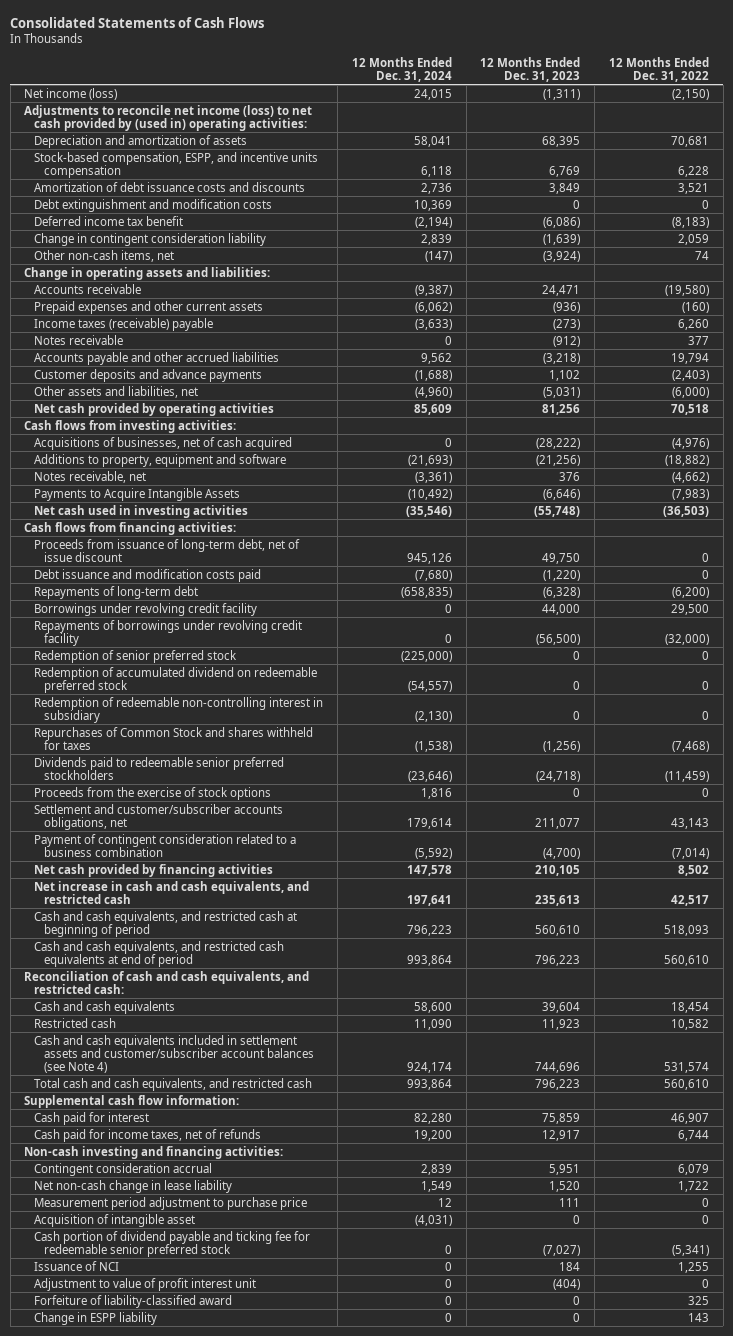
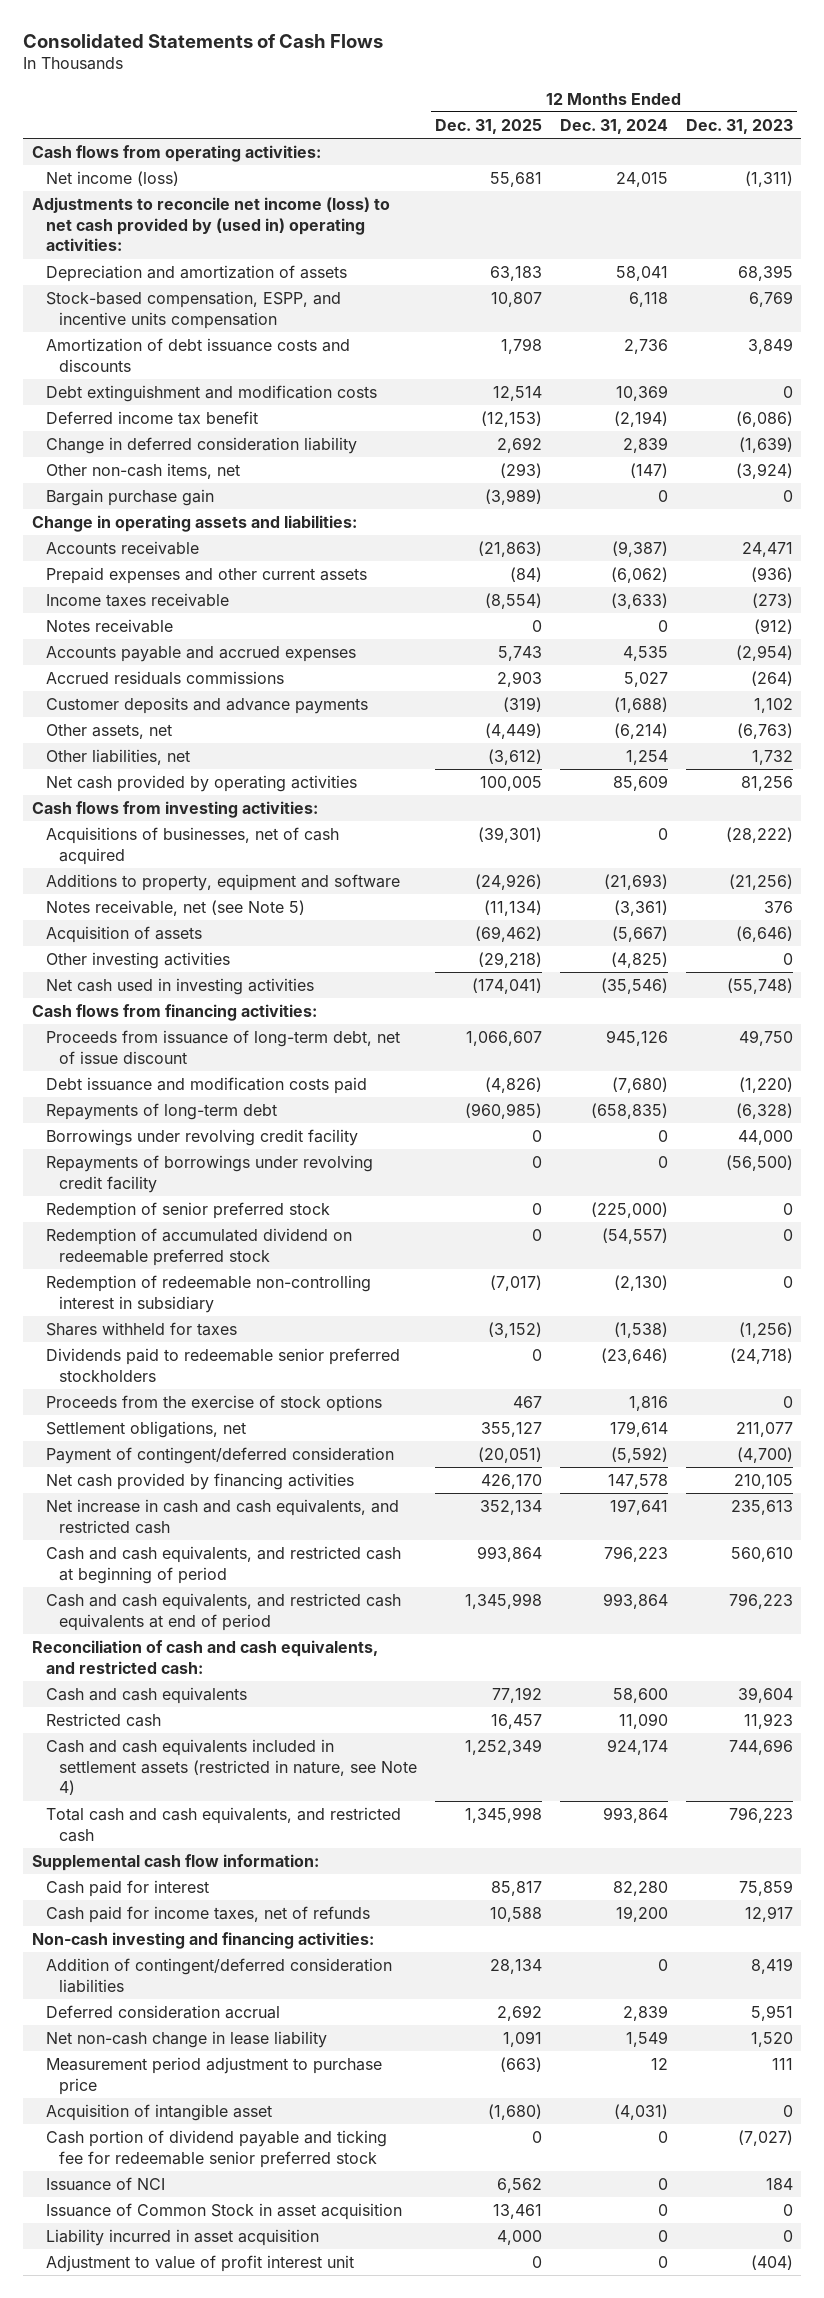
- | 12 Months Ended Dec. 31, 2024 | 12 Months Ended Dec. 31, 2023 | 12 Months Ended Dec. 31, 2022
+ | 12 Months Ended Dec. 31, 2025 | 12 Months Ended Dec. 31, 2024 | 12 Months Ended Dec. 31, 2023
+ Cash flows from operating activities:
- Change in contingent consideration liability | 2,839 | (1,639) | 2,059
+ Change in deferred consideration liability | 2,692 | 2,839 | (1,639)
+ Bargain purchase gain | (3,989) | 0 | 0
- Income taxes (receivable) payable | (3,633) | (273) | 6,260
+ Income taxes receivable | (8,554) | (3,633) | (273)
- Accounts payable and other accrued liabilities | 9,562 | (3,218) | 19,794
+ Accounts payable and accrued expenses | 5,743 | 4,535 | (2,954)
+ Accrued residuals commissions | 2,903 | 5,027 | (264)
- Other assets and liabilities, net | (4,960) | (5,031) | (6,000)
+ Other assets, net | (4,449) | (6,214) | (6,763)
+ Other liabilities, net | (3,612) | 1,254 | 1,732
- Notes receivable, net | (3,361) | 376 | (4,662)
- Payments to Acquire Intangible Assets | (10,492) | (6,646) | (7,983)
+ Notes receivable, net (see Note 5) | (11,134) | (3,361) | 376
+ Acquisition of assets | (69,462) | (5,667) | (6,646)
+ Other investing activities | (29,218) | (4,825) | 0
- Repurchases of Common Stock and shares withheld for taxes | (1,538) | (1,256) | (7,468)
+ Shares withheld for taxes | (3,152) | (1,538) | (1,256)
- Settlement and customer/subscriber accounts obligations, net | 179,614 | 211,077 | 43,143
- Payment of contingent consideration related to a business combination | (5,592) | (4,700) | (7,014)
+ Settlement obligations, net | 355,127 | 179,614 | 211,077
+ Payment of contingent/deferred consideration | (20,051) | (5,592) | (4,700)
- Cash and cash equivalents included in settlement assets and customer/subscriber account balances (see Note 4) | 924,174 | 744,696 | 531,574
+ Cash and cash equivalents included in settlement assets (restricted in nature, see Note 4) | 1,252,349 | 924,174 | 744,696
- Contingent consideration accrual | 2,839 | 5,951 | 6,079
+ Addition of contingent/deferred consideration liabilities | 28,134 | 0 | 8,419
+ Deferred consideration accrual | 2,692 | 2,839 | 5,951
+ Issuance of Common Stock in asset acquisition | 13,461 | 0 | 0
+ Liability incurred in asset acquisition | 4,000 | 0 | 0
- Forfeiture of liability-classified award | 0 | 0 | 325
- Change in ESPP liability | 0 | 0 | 143

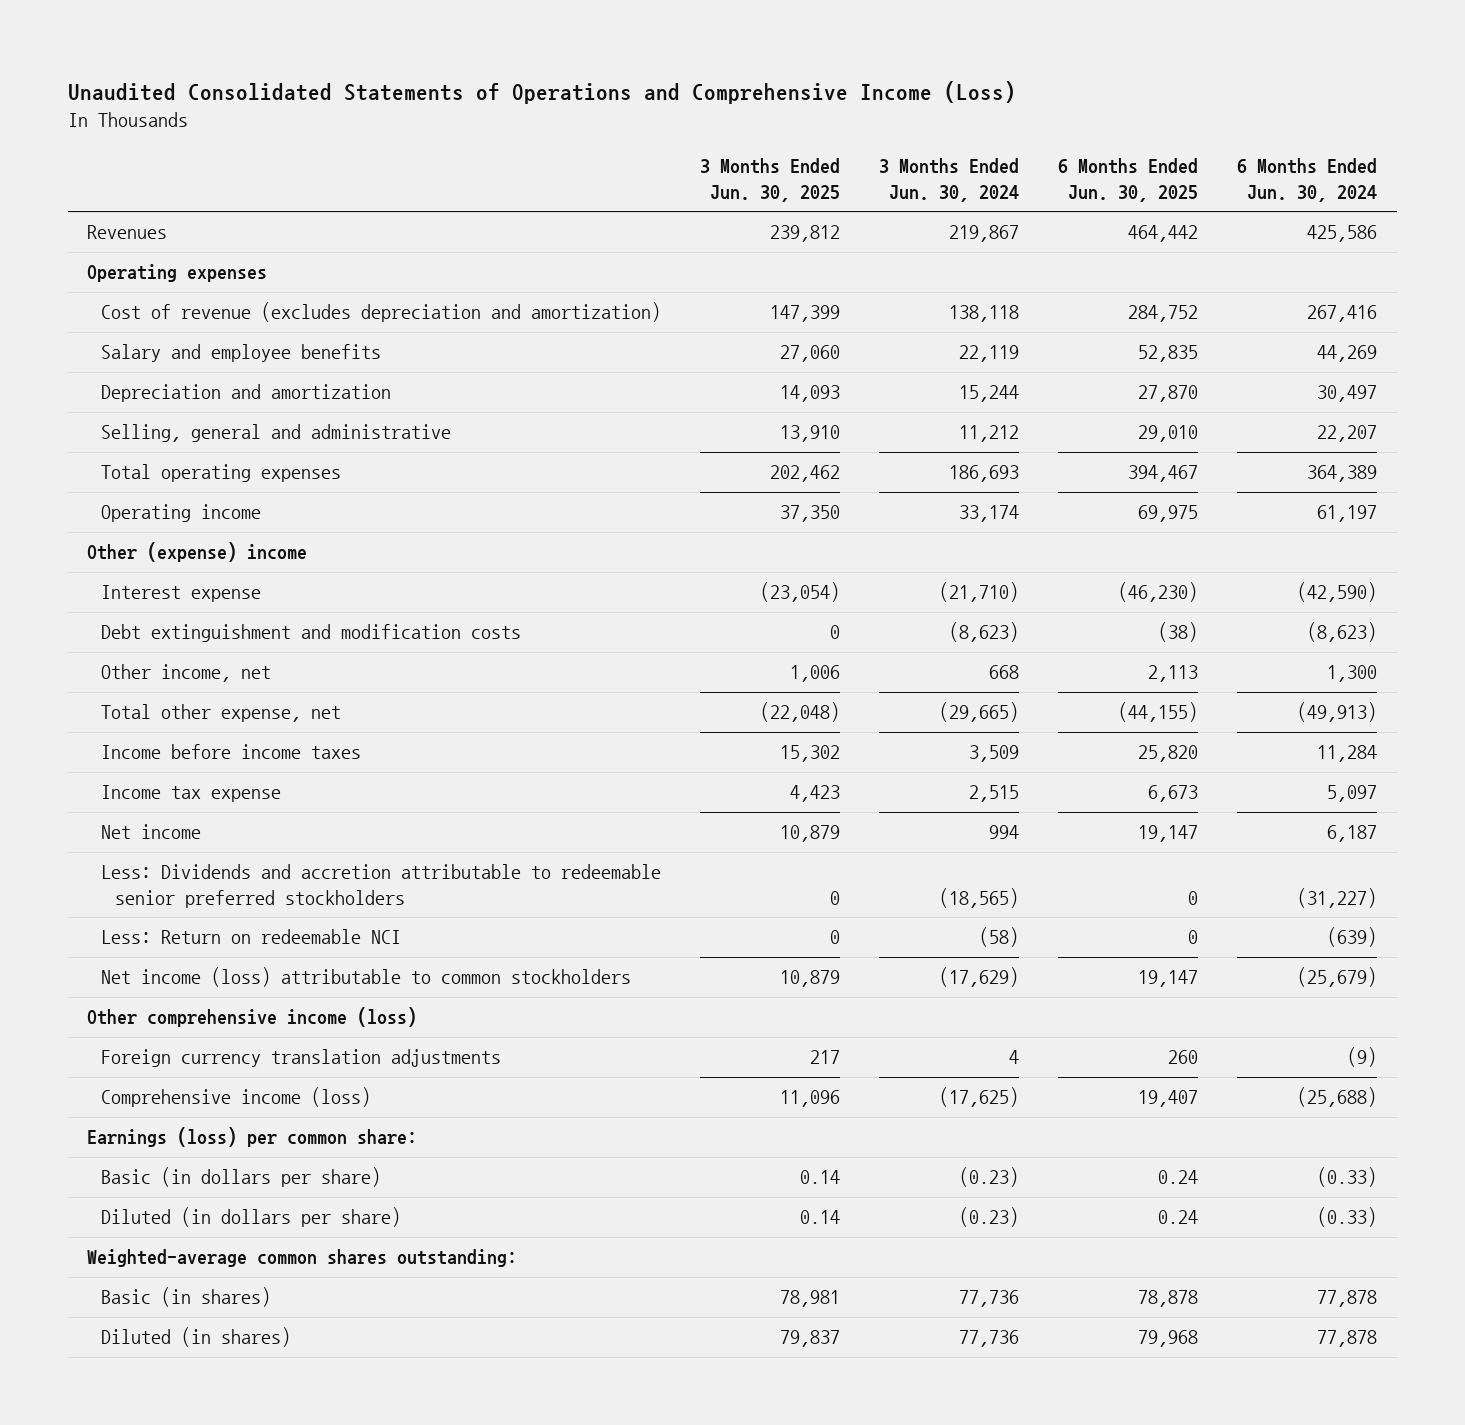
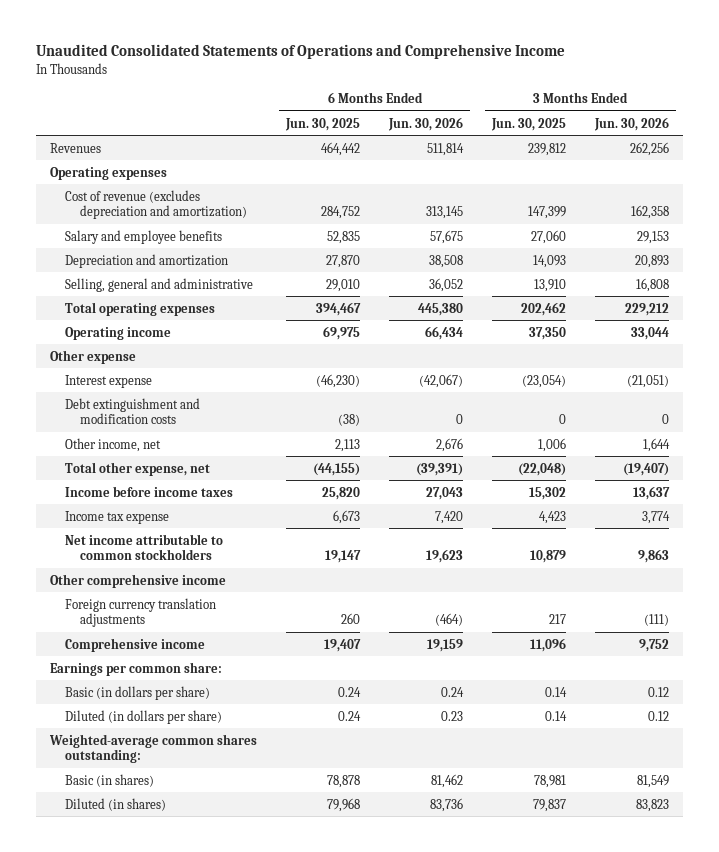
- Unaudited Consolidated Statements of Operations and Comprehensive Income (Loss)
+ Unaudited Consolidated Statements of Operations and Comprehensive Income
- | 3 Months Ended Jun. 30, 2025 | 3 Months Ended Jun. 30, 2024 | 6 Months Ended Jun. 30, 2025 | 6 Months Ended Jun. 30, 2024
+ | 6 Months Ended Jun. 30, 2025 | 6 Months Ended Jun. 30, 2026 | 3 Months Ended Jun. 30, 2025 | 3 Months Ended Jun. 30, 2026
- Other (expense) income
+ Other expense
- Net income | 10,879 | 994 | 19,147 | 6,187
- Less: Dividends and accretion attributable to redeemable senior preferred stockholders | 0 | (18,565) | 0 | (31,227)
- Less: Return on redeemable NCI | 0 | (58) | 0 | (639)
- Net income (loss) attributable to common stockholders | 10,879 | (17,629) | 19,147 | (25,679)
- Other comprehensive income (loss)
+ Net income attributable to common stockholders | 19,147 | 19,623 | 10,879 | 9,863
+ Other comprehensive income
- Comprehensive income (loss) | 11,096 | (17,625) | 19,407 | (25,688)
- Earnings (loss) per common share:
+ Comprehensive income | 19,407 | 19,159 | 11,096 | 9,752
+ Earnings per common share:

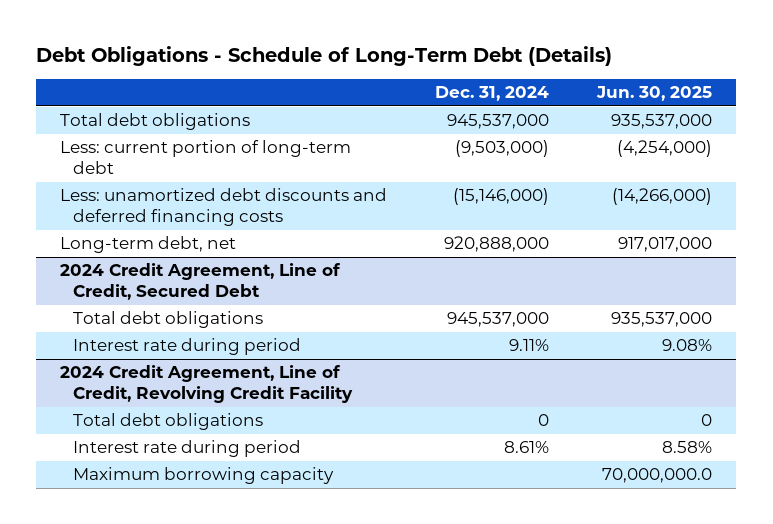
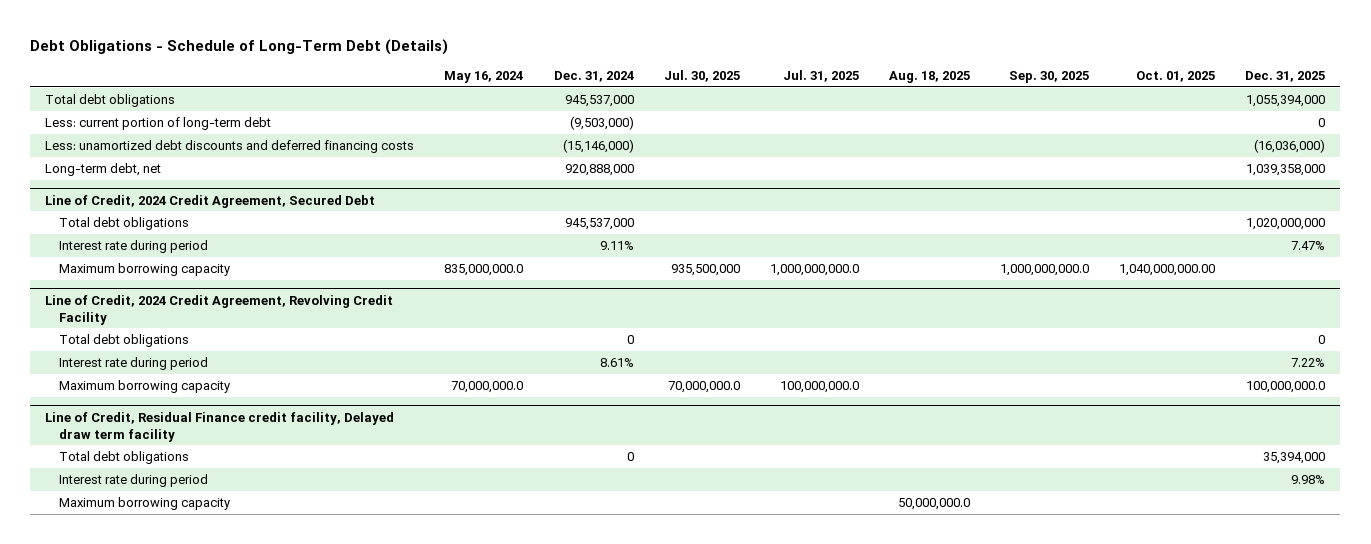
- | Dec. 31, 2024 | Jun. 30, 2025
+ | May 16, 2024 | Dec. 31, 2024 | Jul. 30, 2025 | Jul. 31, 2025 | Aug. 18, 2025 | Sep. 30, 2025 | Oct. 01, 2025 | Dec. 31, 2025
- 2024 Credit Agreement, Line of Credit, Secured Debt
+ Line of Credit, 2024 Credit Agreement, Secured Debt
- 2024 Credit Agreement, Line of Credit, Revolving Credit Facility
+ Maximum borrowing capacity | 835,000,000.0 | | 935,500,000 | 1,000,000,000.0 | | 1,000,000,000.0 | 1,040,000,000.00 |
+ Line of Credit, 2024 Credit Agreement, Revolving Credit Facility
+ Line of Credit, Residual Finance credit facility, Delayed draw term facility
+ Total debt obligations | | 0 | | | | | | 35,394,000
+ Interest rate during period | | | | | | | | 9.98%
+ Maximum borrowing capacity | | | | | 50,000,000.0 | | |

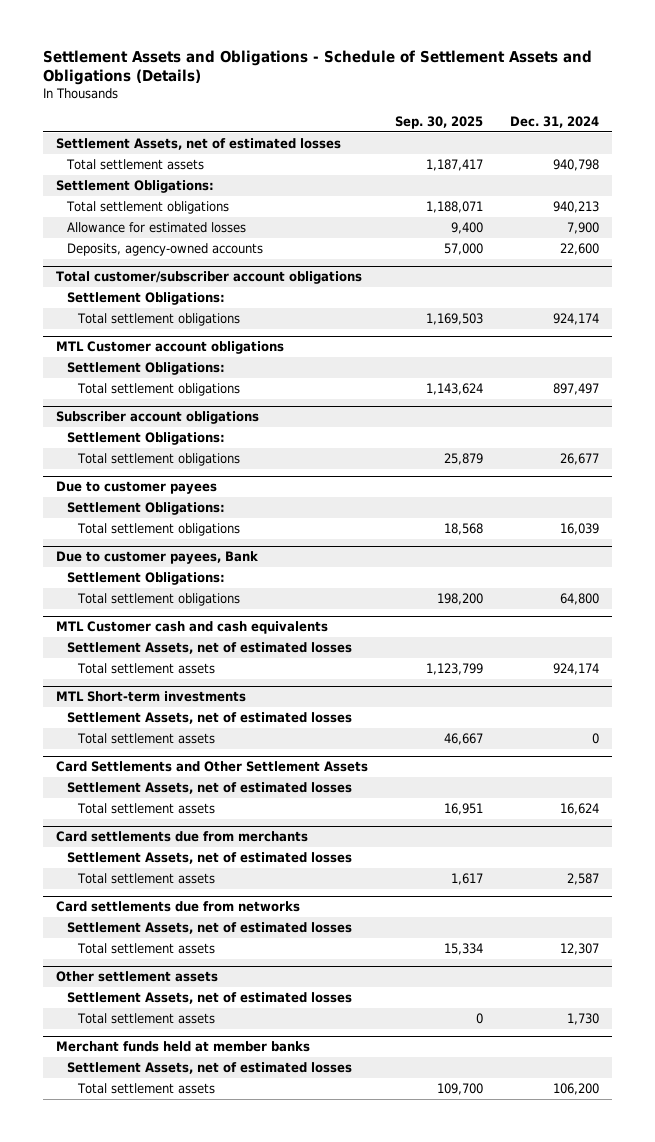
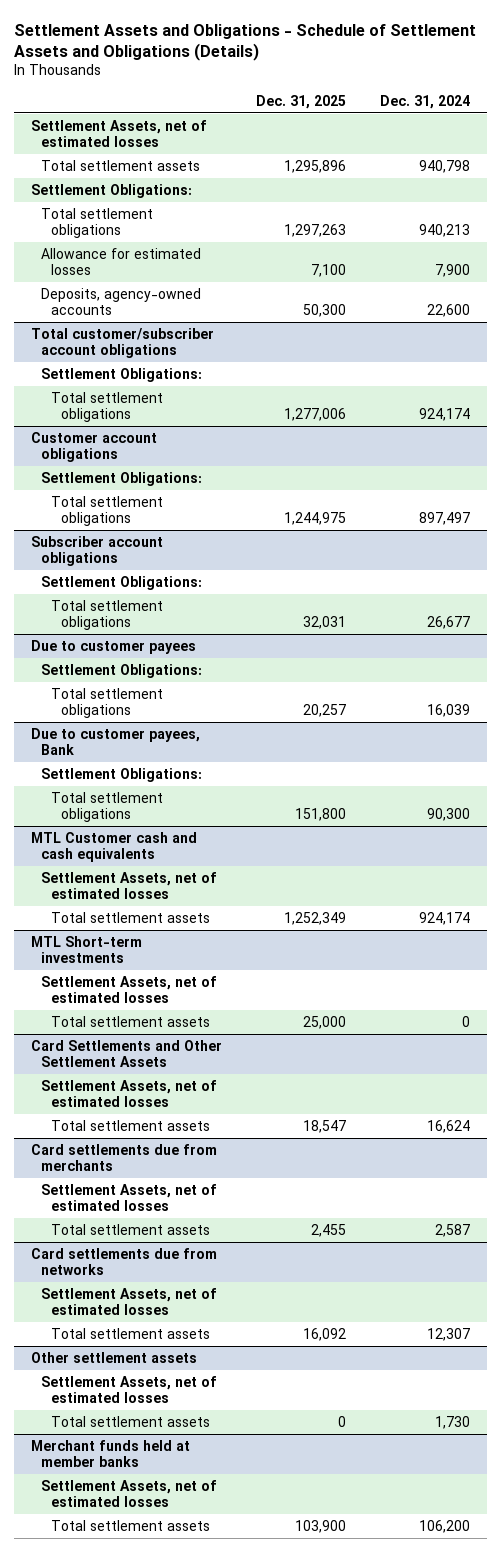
- | Sep. 30, 2025 | Dec. 31, 2024
+ | Dec. 31, 2025 | Dec. 31, 2024
- MTL Customer account obligations
+ Customer account obligations
@ Due to customer payees, Bank
- Total settlement obligations | 198,200 | 64,800
+ Total settlement obligations | 151,800 | 90,300

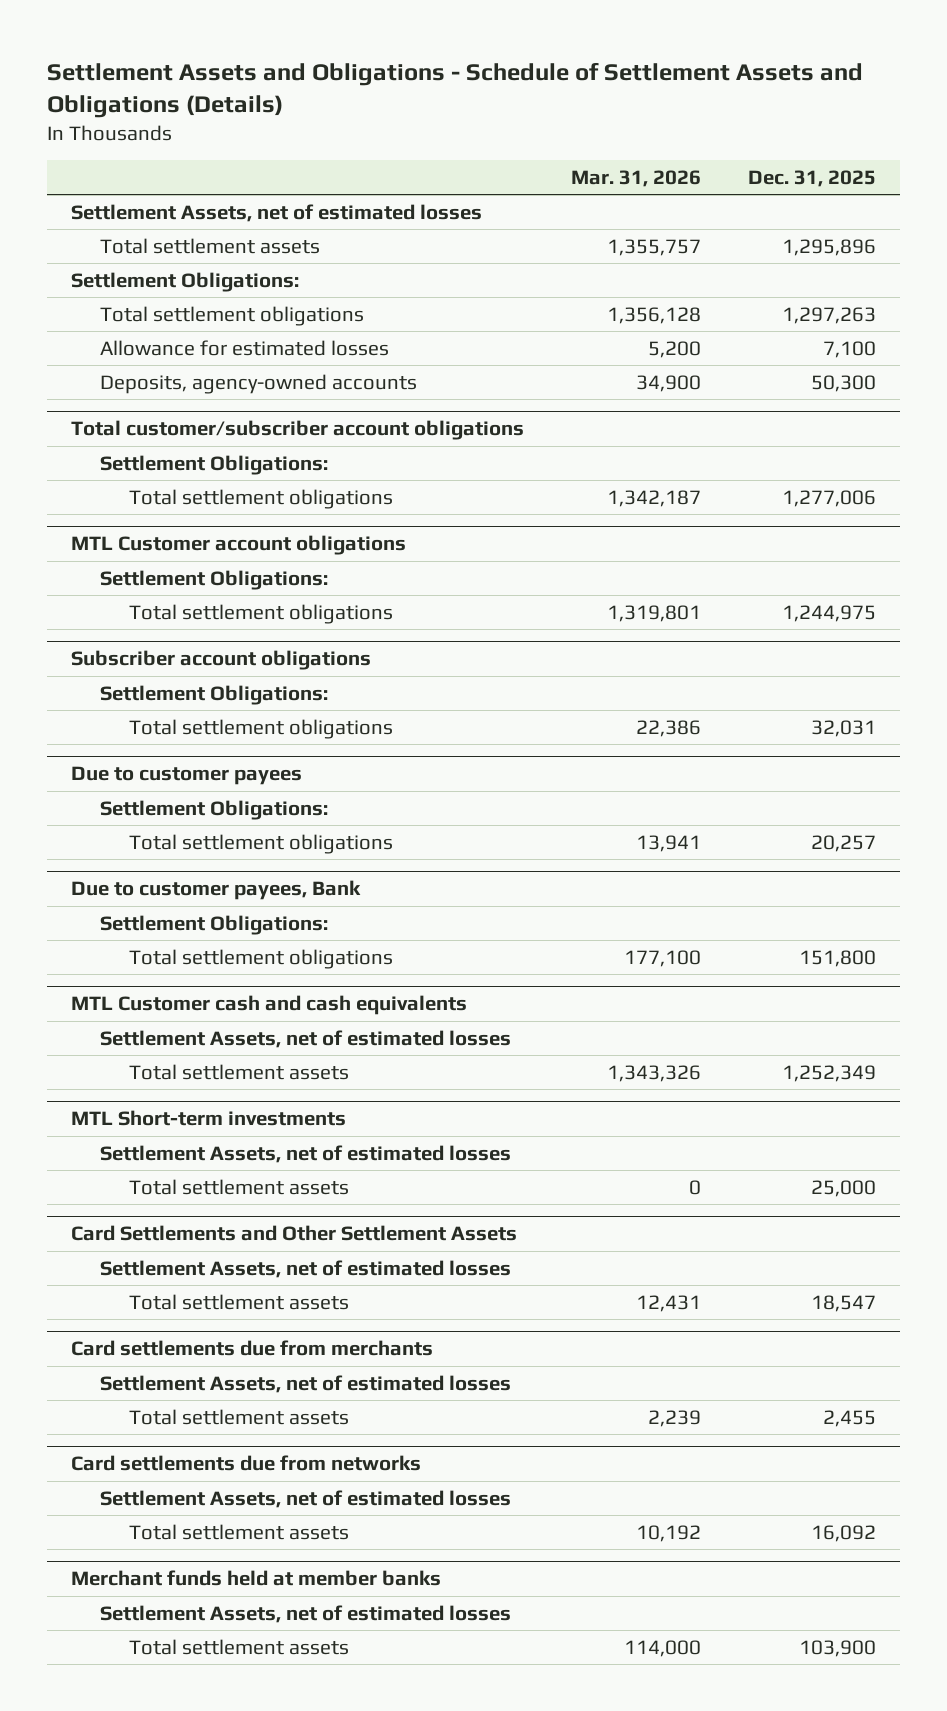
- | Dec. 31, 2025 | Dec. 31, 2024
+ | Mar. 31, 2026 | Dec. 31, 2025
- Customer account obligations
+ MTL Customer account obligations
- Other settlement assets
- Settlement Assets, net of estimated losses
- Total settlement assets | 0 | 1,730

